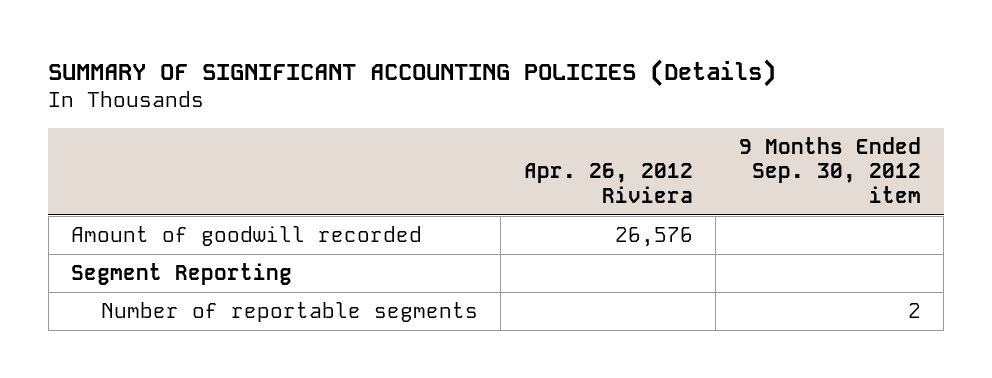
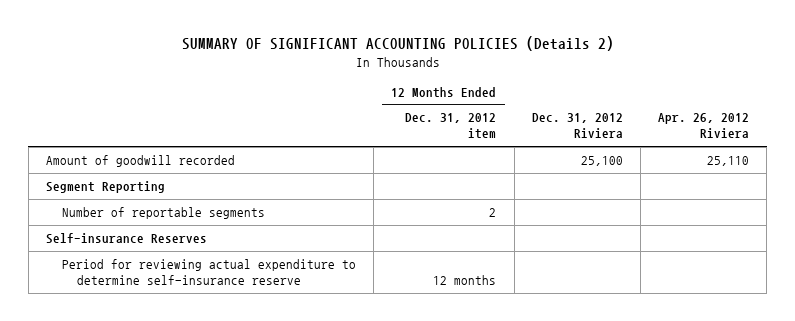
- SUMMARY OF SIGNIFICANT ACCOUNTING POLICIES (Details)
+ SUMMARY OF SIGNIFICANT ACCOUNTING POLICIES (Details 2)
- | Apr. 26, 2012 Riviera | 9 Months Ended Sep. 30, 2012 item
+ | 12 Months Ended Dec. 31, 2012 item | Dec. 31, 2012 Riviera | Apr. 26, 2012 Riviera
- Amount of goodwill recorded | 26,576 |
+ Amount of goodwill recorded | | 25,100 | 25,110
+ Self-insurance Reserves
+ Period for reviewing actual expenditure to determine self-insurance reserve | 12 months | |

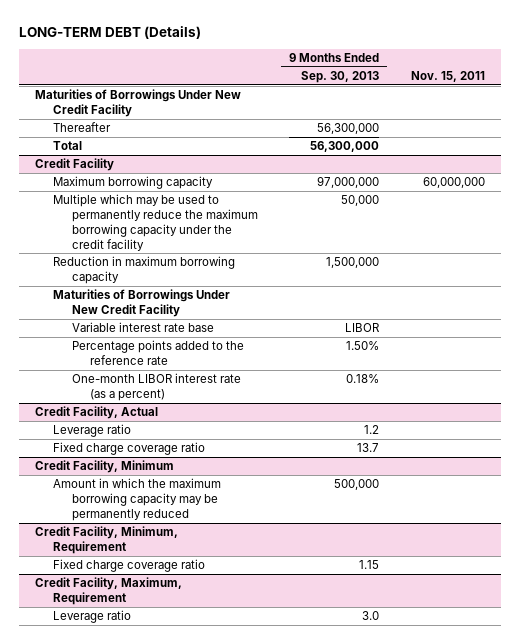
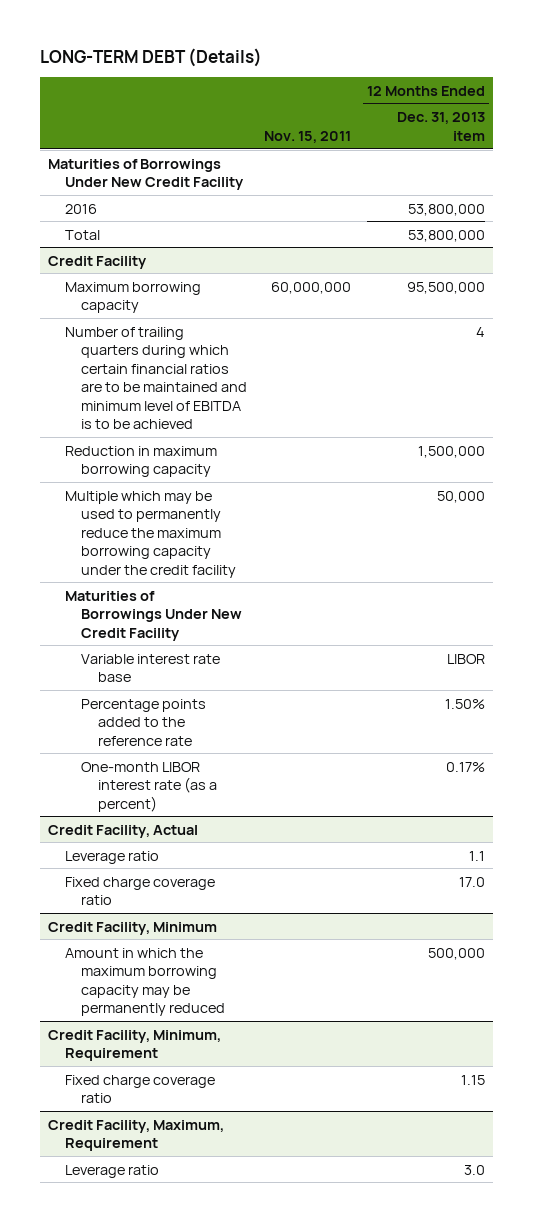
- | 9 Months Ended Sep. 30, 2013 | Nov. 15, 2011
+ | Nov. 15, 2011 | 12 Months Ended Dec. 31, 2013 item
- Thereafter | 56,300,000 |
+ 2016 | | 53,800,000
@ Credit Facility
+ Number of trailing quarters during which certain financial ratios are to be maintained and minimum level of EBITDA is to be achieved | | 4
moved down: Multiple which may be used to permanently reduce the maximum borrowing capacity under the credit facility | | 50,000

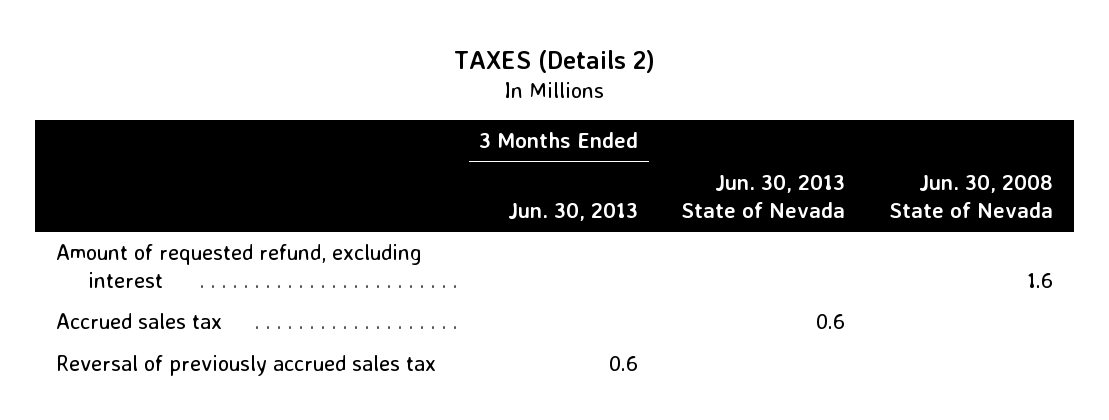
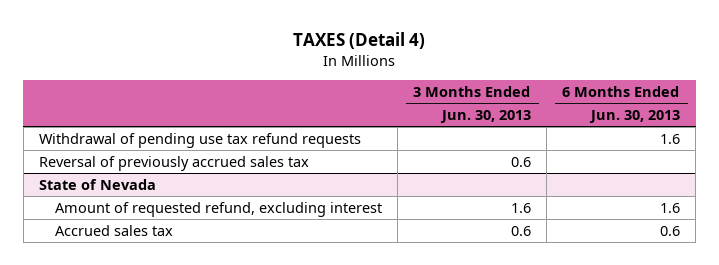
- TAXES (Details 2)
+ TAXES (Detail 4)
- | 3 Months Ended Jun. 30, 2013 | Jun. 30, 2013 State of Nevada | Jun. 30, 2008 State of Nevada
+ | 3 Months Ended Jun. 30, 2013 | 6 Months Ended Jun. 30, 2013
- Amount of requested refund, excluding interest | | | 1.6
- Accrued sales tax | | 0.6 |
+ Withdrawal of pending use tax refund requests | | 1.6
+ State of Nevada
+ Amount of requested refund, excluding interest | 1.6 | 1.6
+ Accrued sales tax | 0.6 | 0.6

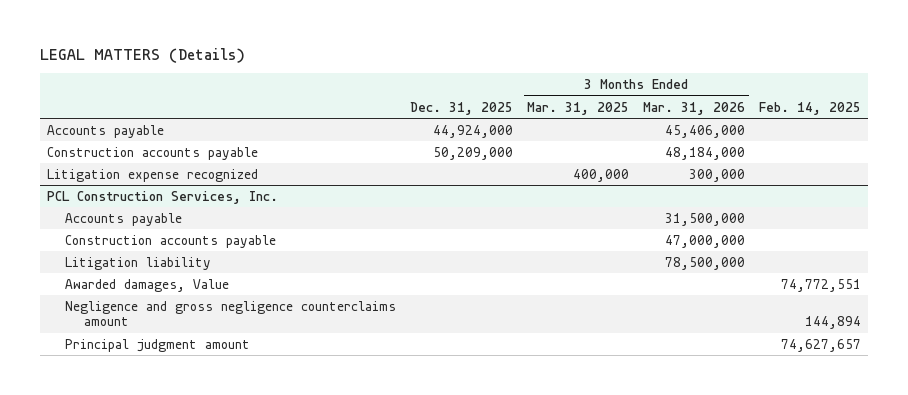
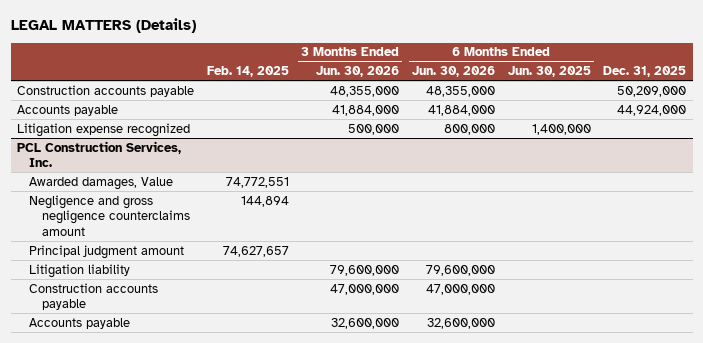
- | Dec. 31, 2025 | 3 Months Ended Mar. 31, 2025 | 3 Months Ended Mar. 31, 2026 | Feb. 14, 2025
+ | Feb. 14, 2025 | 3 Months Ended Jun. 30, 2026 | 6 Months Ended Jun. 30, 2026 | 6 Months Ended Jun. 30, 2025 | Dec. 31, 2025
moved down: Accounts payable | | 41,884,000 | 41,884,000 | | 44,924,000
@ PCL Construction Services, Inc.
moved down: Litigation liability | | 79,600,000 | 79,600,000 | |
moved down: Construction accounts payable | | 47,000,000 | 47,000,000 | |
moved down: Accounts payable | | 32,600,000 | 32,600,000 | |

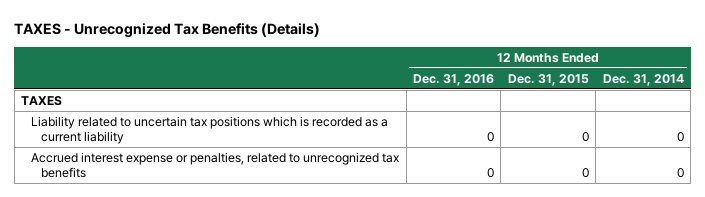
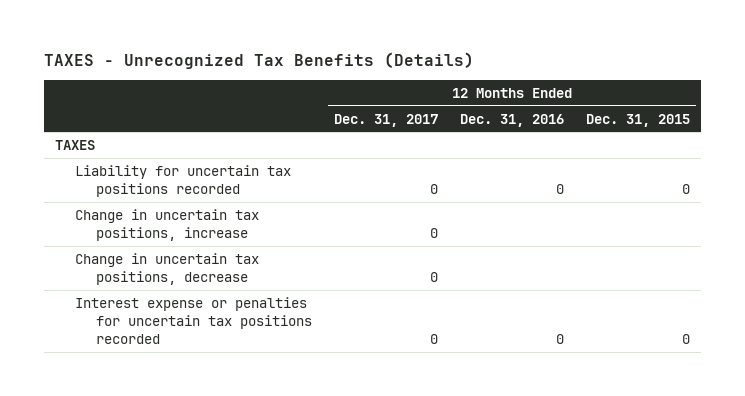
- | 12 Months Ended Dec. 31, 2016 | 12 Months Ended Dec. 31, 2015 | 12 Months Ended Dec. 31, 2014
+ | 12 Months Ended Dec. 31, 2017 | 12 Months Ended Dec. 31, 2016 | 12 Months Ended Dec. 31, 2015
- Liability related to uncertain tax positions which is recorded as a current liability | 0 | 0 | 0
- Accrued interest expense or penalties, related to unrecognized tax benefits | 0 | 0 | 0
+ Liability for uncertain tax positions recorded | 0 | 0 | 0
+ Change in uncertain tax positions, increase | 0 | |
+ Change in uncertain tax positions, decrease | 0 | |
+ Interest expense or penalties for uncertain tax positions recorded | 0 | 0 | 0

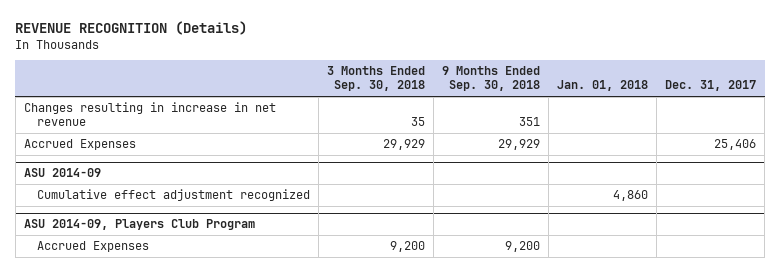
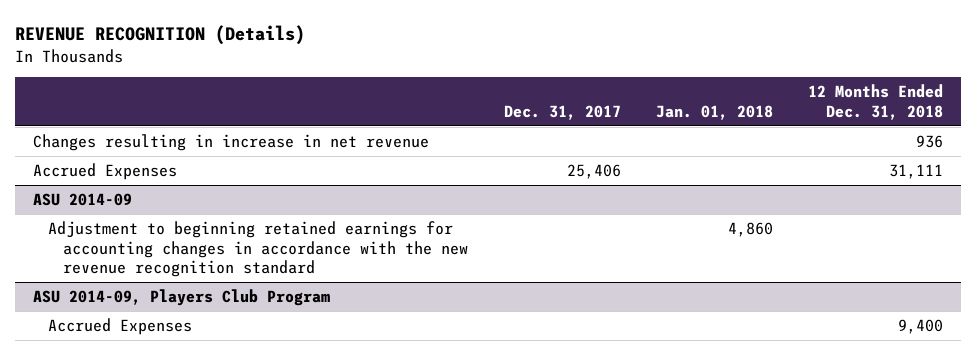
- | 3 Months Ended Sep. 30, 2018 | 9 Months Ended Sep. 30, 2018 | Jan. 01, 2018 | Dec. 31, 2017
+ | Dec. 31, 2017 | Jan. 01, 2018 | 12 Months Ended Dec. 31, 2018
@ ASU 2014-09
- Cumulative effect adjustment recognized | | | 4,860 |
+ Adjustment to beginning retained earnings for accounting changes in accordance with the new revenue recognition standard | | 4,860 |

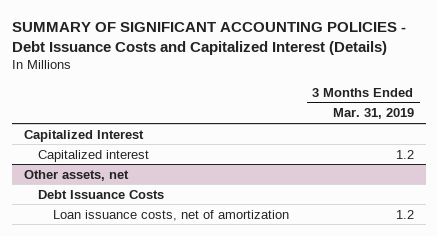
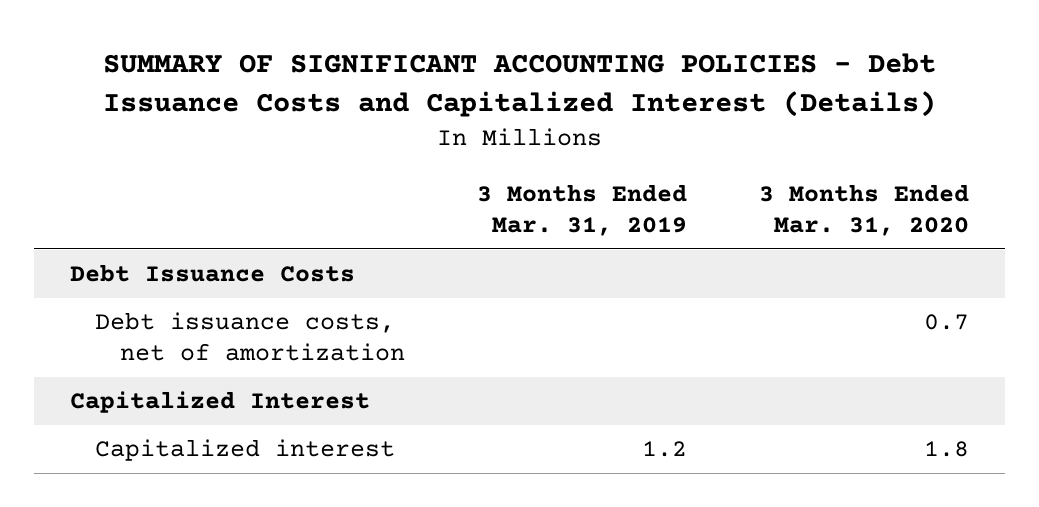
- | 3 Months Ended Mar. 31, 2019
+ | 3 Months Ended Mar. 31, 2019 | 3 Months Ended Mar. 31, 2020
+ Debt Issuance Costs
+ Debt issuance costs, net of amortization | | 0.7
- Other assets, net
- Debt Issuance Costs
- Loan issuance costs, net of amortization | 1.2

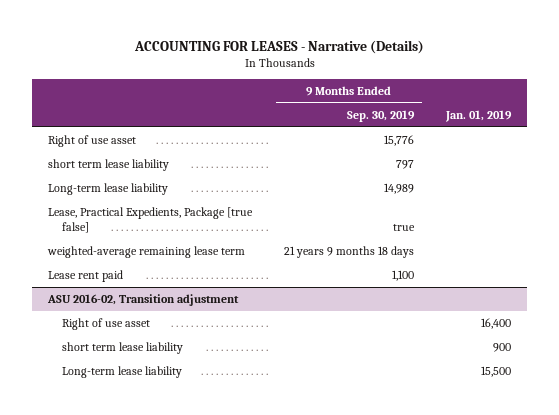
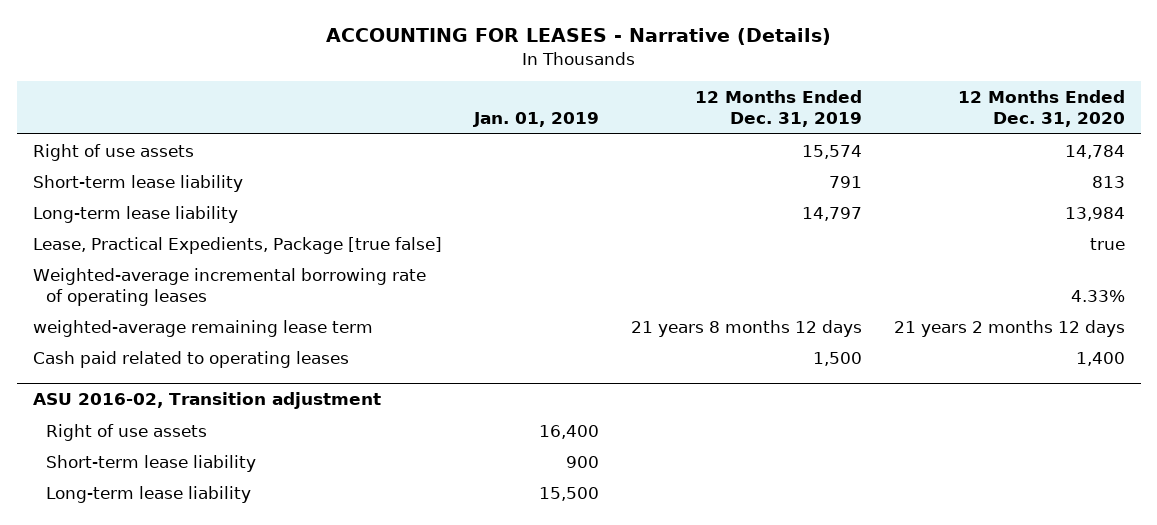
- | 9 Months Ended Sep. 30, 2019 | Jan. 01, 2019
+ | Jan. 01, 2019 | 12 Months Ended Dec. 31, 2019 | 12 Months Ended Dec. 31, 2020
- Right of use asset | 15,776 |
- short term lease liability | 797 |
+ Right of use assets | | 15,574 | 14,784
+ Short-term lease liability | | 791 | 813
+ Weighted-average incremental borrowing rate of operating leases | | | 4.33%
- Lease rent paid | 1,100 |
+ Cash paid related to operating leases | | 1,500 | 1,400
@ ASU 2016-02, Transition adjustment
- Right of use asset | | 16,400
- short term lease liability | | 900
+ Right of use assets | 16,400 | |
+ Short-term lease liability | 900 | |

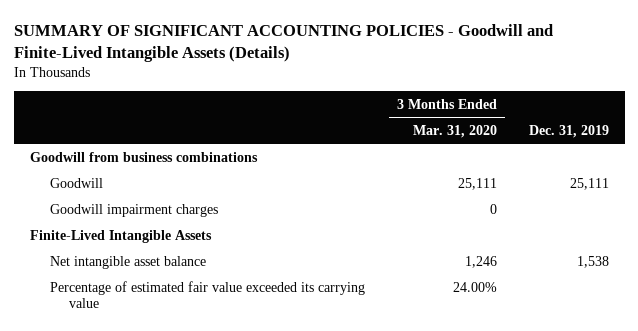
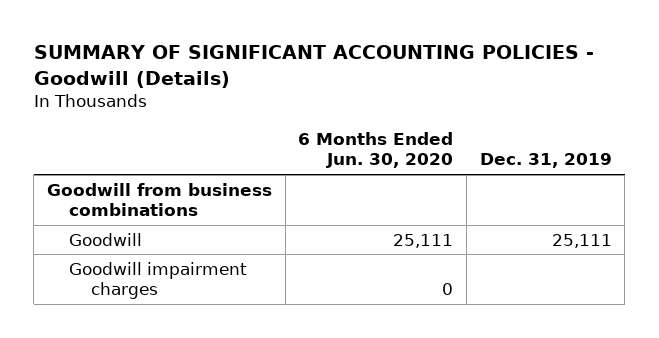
- SUMMARY OF SIGNIFICANT ACCOUNTING POLICIES - Goodwill and Finite-Lived Intangible Assets (Details)
+ SUMMARY OF SIGNIFICANT ACCOUNTING POLICIES - Goodwill (Details)
- | 3 Months Ended Mar. 31, 2020 | Dec. 31, 2019
+ | 6 Months Ended Jun. 30, 2020 | Dec. 31, 2019
- Finite-Lived Intangible Assets
- Net intangible asset balance | 1,246 | 1,538
- Percentage of estimated fair value exceeded its carrying value | 24.00% |

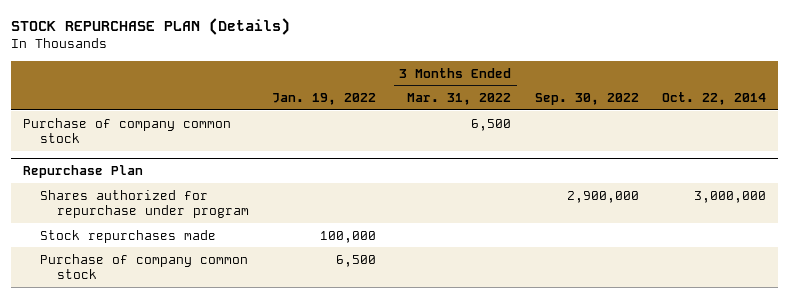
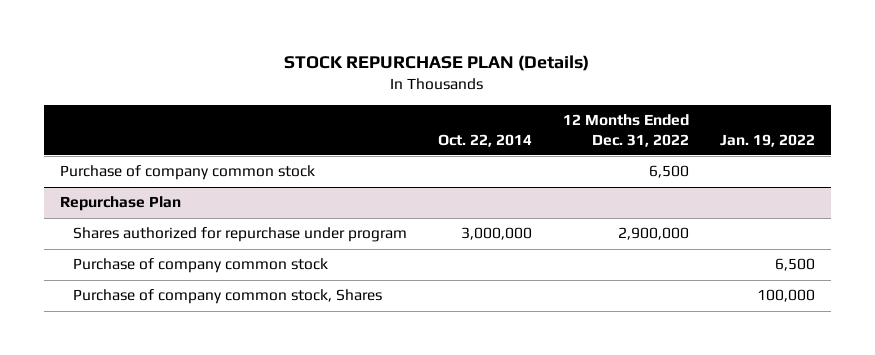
- | Jan. 19, 2022 | 3 Months Ended Mar. 31, 2022 | Sep. 30, 2022 | Oct. 22, 2014
+ | Oct. 22, 2014 | 12 Months Ended Dec. 31, 2022 | Jan. 19, 2022
@ Repurchase Plan
- Stock repurchases made | 100,000 | | |
+ Purchase of company common stock, Shares | | | 100,000

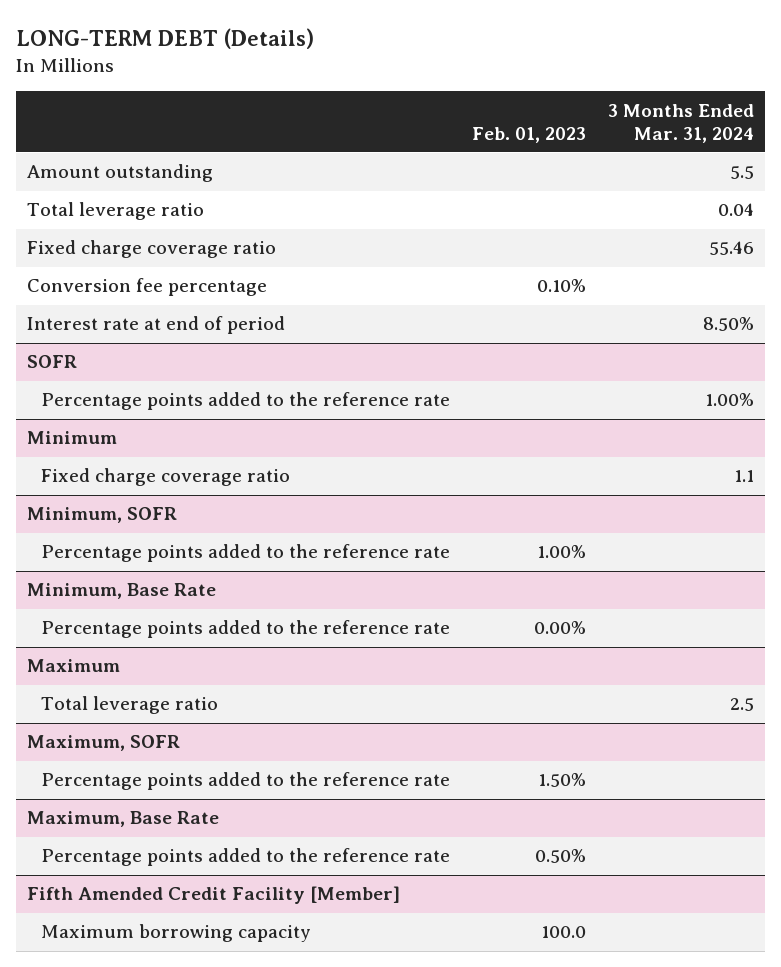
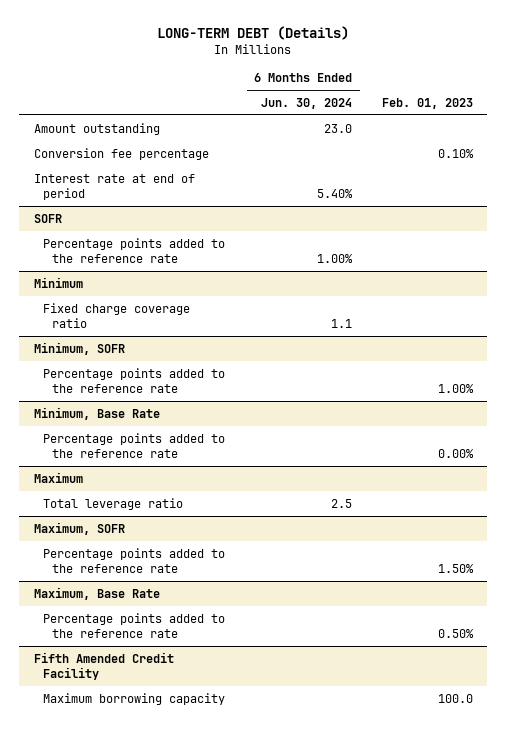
- | Feb. 01, 2023 | 3 Months Ended Mar. 31, 2024
+ | 6 Months Ended Jun. 30, 2024 | Feb. 01, 2023
- Total leverage ratio | | 0.04
- Fixed charge coverage ratio | | 55.46
- Fifth Amended Credit Facility [Member]
+ Fifth Amended Credit Facility

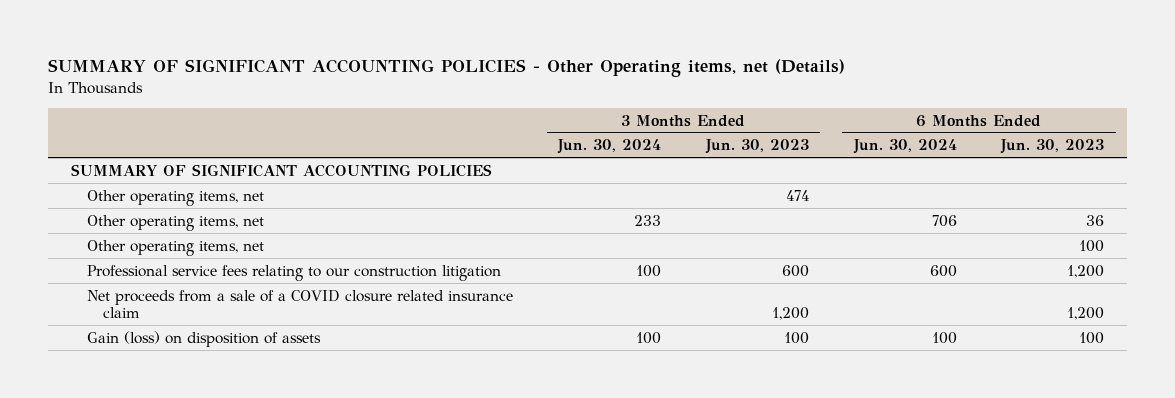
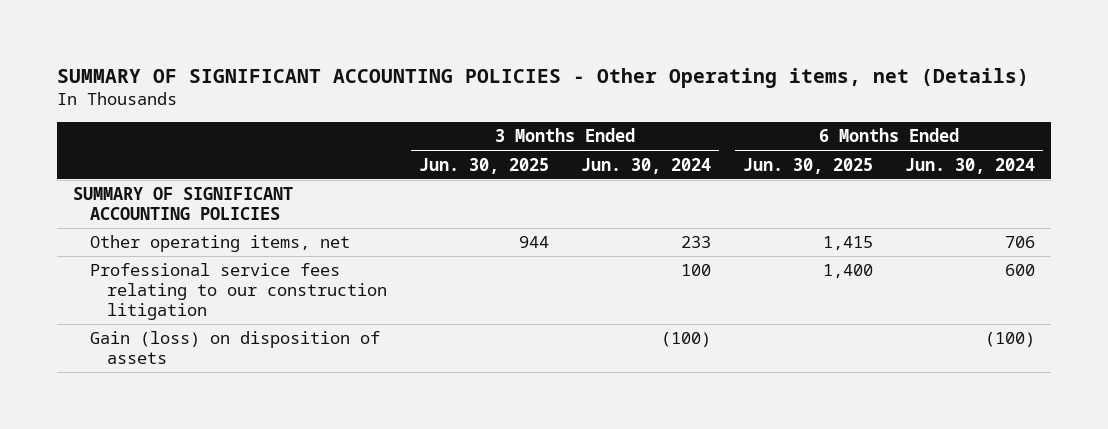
- | 3 Months Ended Jun. 30, 2024 | 3 Months Ended Jun. 30, 2023 | 6 Months Ended Jun. 30, 2024 | 6 Months Ended Jun. 30, 2023
+ | 3 Months Ended Jun. 30, 2025 | 3 Months Ended Jun. 30, 2024 | 6 Months Ended Jun. 30, 2025 | 6 Months Ended Jun. 30, 2024
- Other operating items, net | | 474 | |
- Other operating items, net | | | | 100
- Net proceeds from a sale of a COVID closure related insurance claim | | 1,200 | | 1,200
- Gain (loss) on disposition of assets | 100 | 100 | 100 | 100
+ Gain (loss) on disposition of assets | | (100) | | (100)

